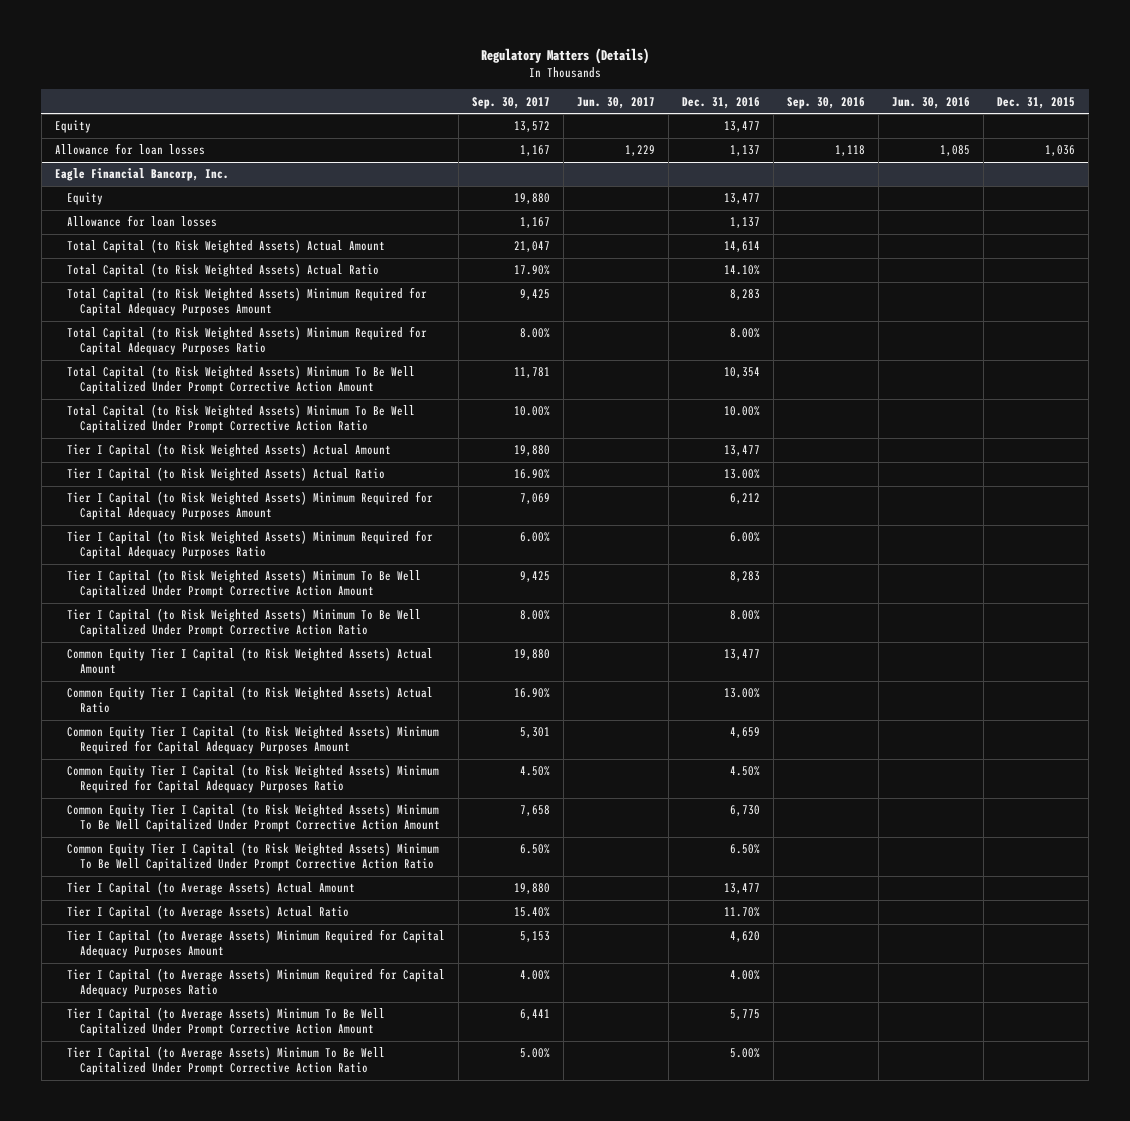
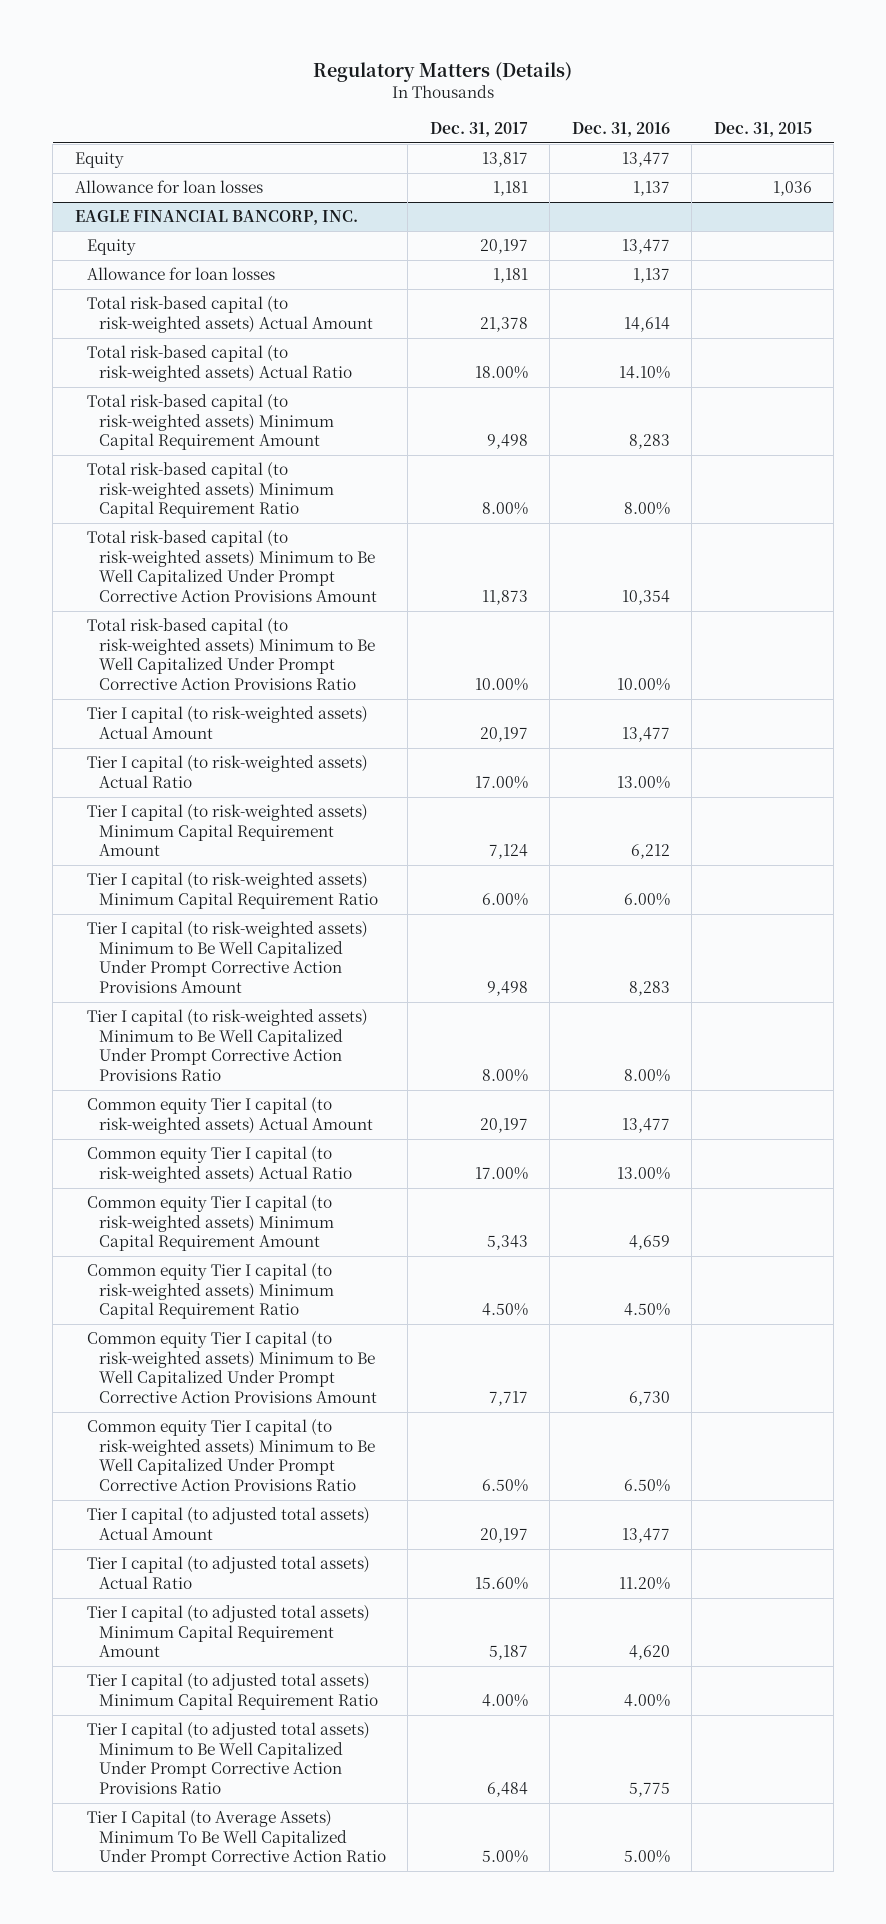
- | Sep. 30, 2017 | Jun. 30, 2017 | Dec. 31, 2016 | Sep. 30, 2016 | Jun. 30, 2016 | Dec. 31, 2015
+ | Dec. 31, 2017 | Dec. 31, 2016 | Dec. 31, 2015
- Eagle Financial Bancorp, Inc.
+ EAGLE FINANCIAL BANCORP, INC.
- Total Capital (to Risk Weighted Assets) Actual Amount | 21,047 | | 14,614 | | |
- Total Capital (to Risk Weighted Assets) Actual Ratio | 17.90% | | 14.10% | | |
- Total Capital (to Risk Weighted Assets) Minimum Required for Capital Adequacy Purposes Amount | 9,425 | | 8,283 | | |
- Total Capital (to Risk Weighted Assets) Minimum Required for Capital Adequacy Purposes Ratio | 8.00% | | 8.00% | | |
- Total Capital (to Risk Weighted Assets) Minimum To Be Well Capitalized Under Prompt Corrective Action Amount | 11,781 | | 10,354 | | |
- Total Capital (to Risk Weighted Assets) Minimum To Be Well Capitalized Under Prompt Corrective Action Ratio | 10.00% | | 10.00% | | |
- Tier I Capital (to Risk Weighted Assets) Actual Amount | 19,880 | | 13,477 | | |
- Tier I Capital (to Risk Weighted Assets) Actual Ratio | 16.90% | | 13.00% | | |
- Tier I Capital (to Risk Weighted Assets) Minimum Required for Capital Adequacy Purposes Amount | 7,069 | | 6,212 | | |
- Tier I Capital (to Risk Weighted Assets) Minimum Required for Capital Adequacy Purposes Ratio | 6.00% | | 6.00% | | |
- Tier I Capital (to Risk Weighted Assets) Minimum To Be Well Capitalized Under Prompt Corrective Action Amount | 9,425 | | 8,283 | | |
- Tier I Capital (to Risk Weighted Assets) Minimum To Be Well Capitalized Under Prompt Corrective Action Ratio | 8.00% | | 8.00% | | |
- Common Equity Tier I Capital (to Risk Weighted Assets) Actual Amount | 19,880 | | 13,477 | | |
- Common Equity Tier I Capital (to Risk Weighted Assets) Actual Ratio | 16.90% | | 13.00% | | |
- Common Equity Tier I Capital (to Risk Weighted Assets) Minimum Required for Capital Adequacy Purposes Amount | 5,301 | | 4,659 | | |
- Common Equity Tier I Capital (to Risk Weighted Assets) Minimum Required for Capital Adequacy Purposes Ratio | 4.50% | | 4.50% | | |
- Common Equity Tier I Capital (to Risk Weighted Assets) Minimum To Be Well Capitalized Under Prompt Corrective Action Amount | 7,658 | | 6,730 | | |
- Common Equity Tier I Capital (to Risk Weighted Assets) Minimum To Be Well Capitalized Under Prompt Corrective Action Ratio | 6.50% | | 6.50% | | |
- Tier I Capital (to Average Assets) Actual Amount | 19,880 | | 13,477 | | |
- Tier I Capital (to Average Assets) Actual Ratio | 15.40% | | 11.70% | | |
- Tier I Capital (to Average Assets) Minimum Required for Capital Adequacy Purposes Amount | 5,153 | | 4,620 | | |
- Tier I Capital (to Average Assets) Minimum Required for Capital Adequacy Purposes Ratio | 4.00% | | 4.00% | | |
- Tier I Capital (to Average Assets) Minimum To Be Well Capitalized Under Prompt Corrective Action Amount | 6,441 | | 5,775 | | |
+ Total risk-based capital (to risk-weighted assets) Actual Amount | 21,378 | 14,614 |
+ Total risk-based capital (to risk-weighted assets) Actual Ratio | 18.00% | 14.10% |
+ Total risk-based capital (to risk-weighted assets) Minimum Capital Requirement Amount | 9,498 | 8,283 |
+ Total risk-based capital (to risk-weighted assets) Minimum Capital Requirement Ratio | 8.00% | 8.00% |
+ Total risk-based capital (to risk-weighted assets) Minimum to Be Well Capitalized Under Prompt Corrective Action Provisions Amount | 11,873 | 10,354 |
+ Total risk-based capital (to risk-weighted assets) Minimum to Be Well Capitalized Under Prompt Corrective Action Provisions Ratio | 10.00% | 10.00% |
+ Tier I capital (to risk-weighted assets) Actual Amount | 20,197 | 13,477 |
+ Tier I capital (to risk-weighted assets) Actual Ratio | 17.00% | 13.00% |
+ Tier I capital (to risk-weighted assets) Minimum Capital Requirement Amount | 7,124 | 6,212 |
+ Tier I capital (to risk-weighted assets) Minimum Capital Requirement Ratio | 6.00% | 6.00% |
+ Tier I capital (to risk-weighted assets) Minimum to Be Well Capitalized Under Prompt Corrective Action Provisions Amount | 9,498 | 8,283 |
+ Tier I capital (to risk-weighted assets) Minimum to Be Well Capitalized Under Prompt Corrective Action Provisions Ratio | 8.00% | 8.00% |
+ Common equity Tier I capital (to risk-weighted assets) Actual Amount | 20,197 | 13,477 |
+ Common equity Tier I capital (to risk-weighted assets) Actual Ratio | 17.00% | 13.00% |
+ Common equity Tier I capital (to risk-weighted assets) Minimum Capital Requirement Amount | 5,343 | 4,659 |
+ Common equity Tier I capital (to risk-weighted assets) Minimum Capital Requirement Ratio | 4.50% | 4.50% |
+ Common equity Tier I capital (to risk-weighted assets) Minimum to Be Well Capitalized Under Prompt Corrective Action Provisions Amount | 7,717 | 6,730 |
+ Common equity Tier I capital (to risk-weighted assets) Minimum to Be Well Capitalized Under Prompt Corrective Action Provisions Ratio | 6.50% | 6.50% |
+ Tier I capital (to adjusted total assets) Actual Amount | 20,197 | 13,477 |
+ Tier I capital (to adjusted total assets) Actual Ratio | 15.60% | 11.20% |
+ Tier I capital (to adjusted total assets) Minimum Capital Requirement Amount | 5,187 | 4,620 |
+ Tier I capital (to adjusted total assets) Minimum Capital Requirement Ratio | 4.00% | 4.00% |
+ Tier I capital (to adjusted total assets) Minimum to Be Well Capitalized Under Prompt Corrective Action Provisions Ratio | 6,484 | 5,775 |

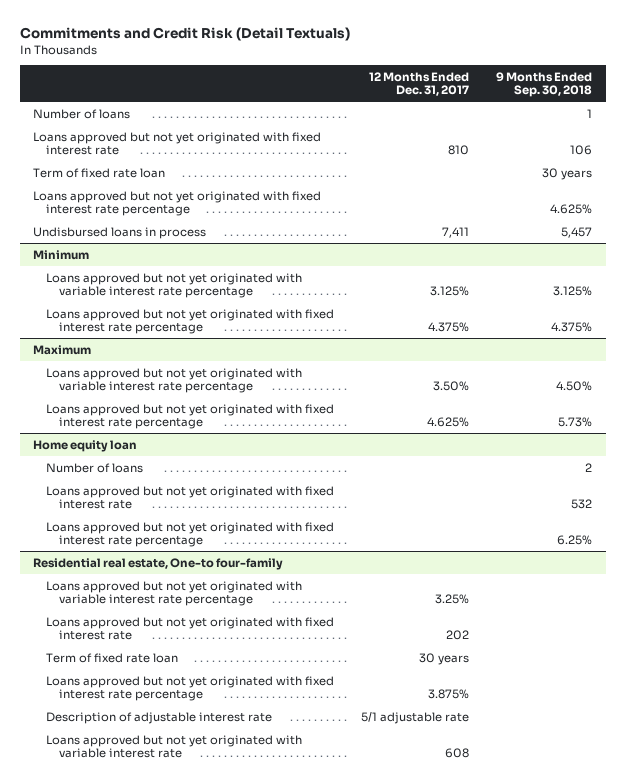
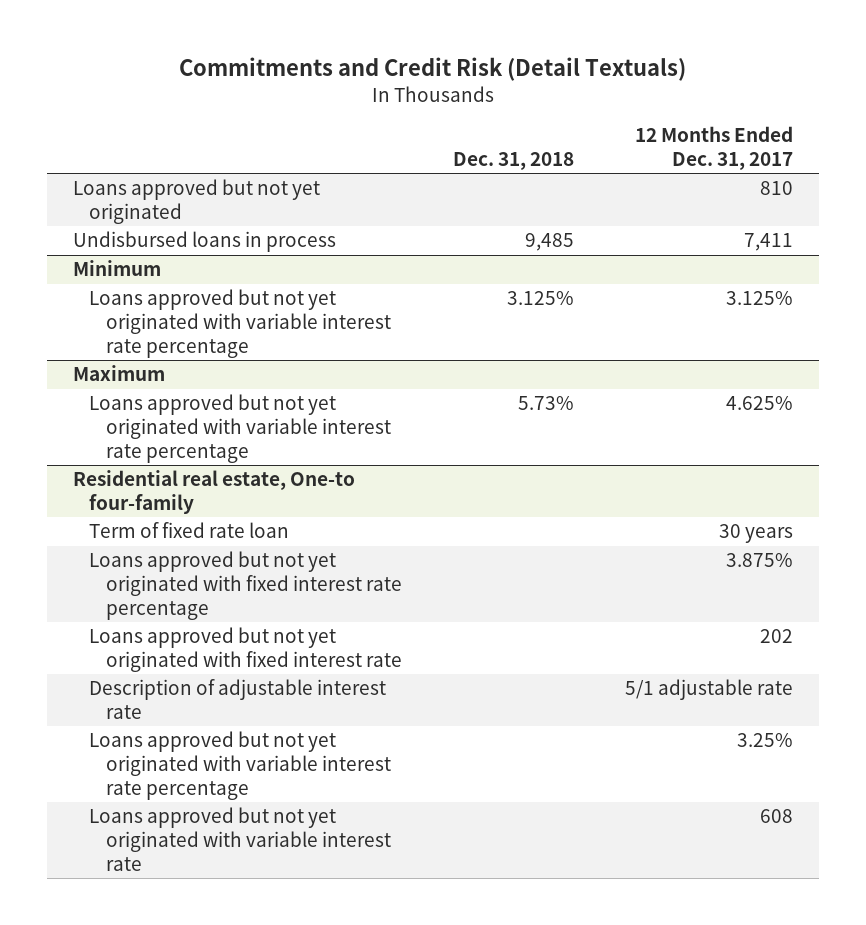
- | 12 Months Ended Dec. 31, 2017 | 9 Months Ended Sep. 30, 2018
+ | Dec. 31, 2018 | 12 Months Ended Dec. 31, 2017
- Number of loans | | 1
- Loans approved but not yet originated with fixed interest rate | 810 | 106
- Term of fixed rate loan | | 30 years
- Loans approved but not yet originated with fixed interest rate percentage | | 4.625%
+ Loans approved but not yet originated | | 810
@ Minimum
- Loans approved but not yet originated with fixed interest rate percentage | 4.375% | 4.375%
@ Maximum
- Loans approved but not yet originated with variable interest rate percentage | 3.50% | 4.50%
- Loans approved but not yet originated with fixed interest rate percentage | 4.625% | 5.73%
- Home equity loan
- Number of loans | | 2
- Loans approved but not yet originated with fixed interest rate | | 532
- Loans approved but not yet originated with fixed interest rate percentage | | 6.25%
@ Maximum
+ Loans approved but not yet originated with variable interest rate percentage | 5.73% | 4.625%
@ Residential real estate, One-to four-family
moved down: Loans approved but not yet originated with fixed interest rate | | 202
moved down: Loans approved but not yet originated with variable interest rate percentage | | 3.25%

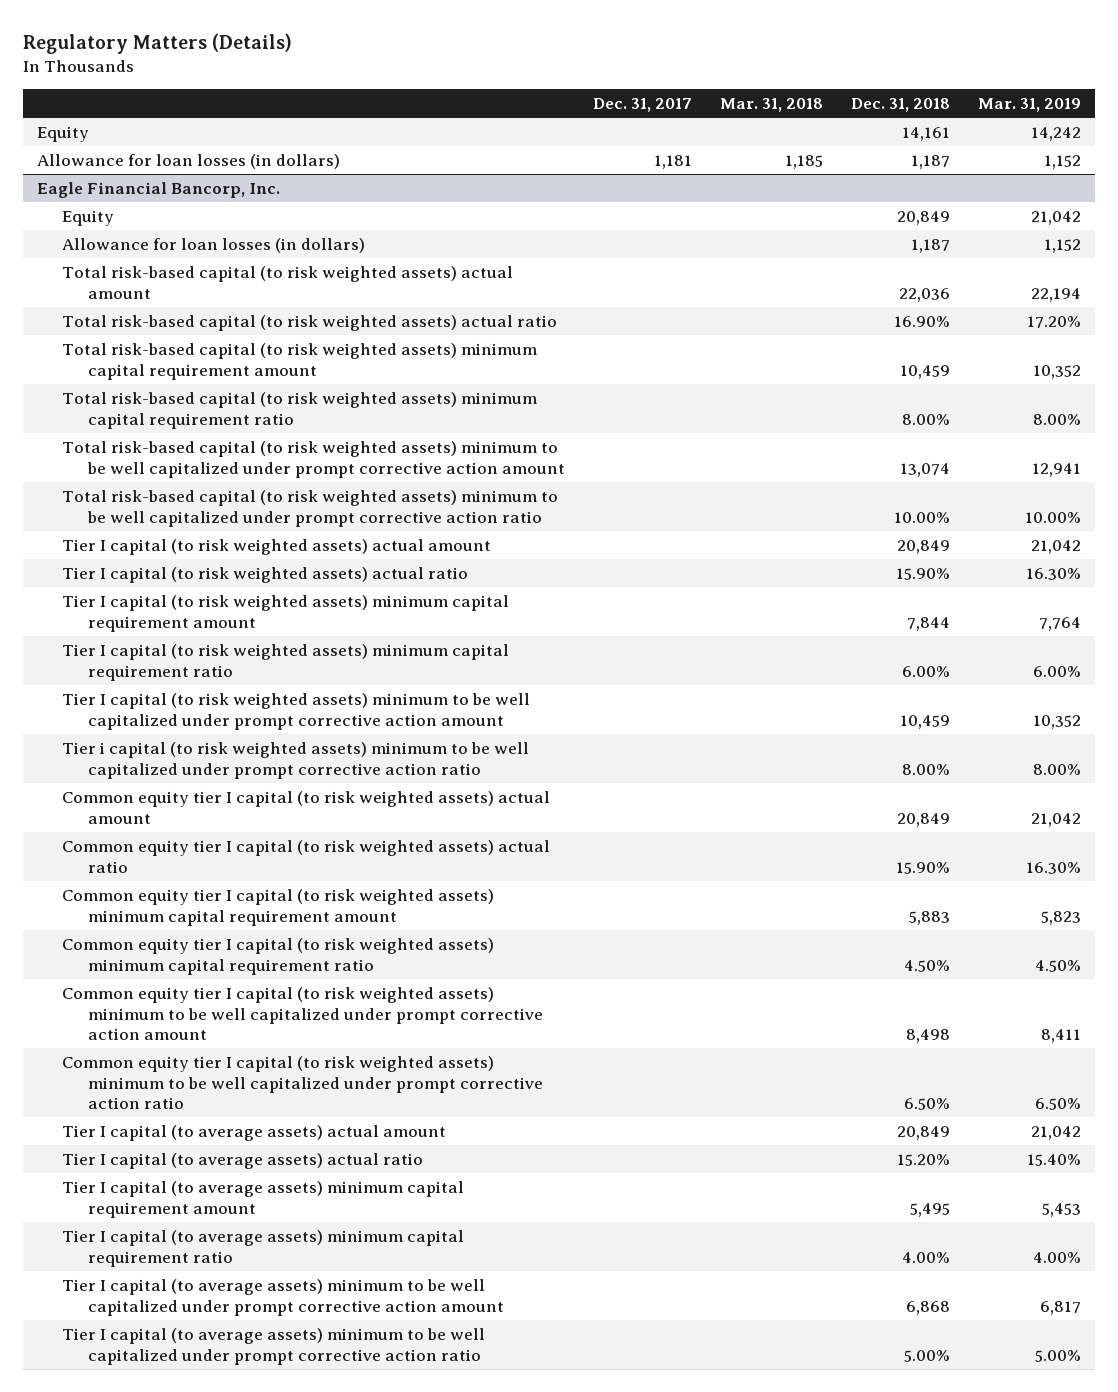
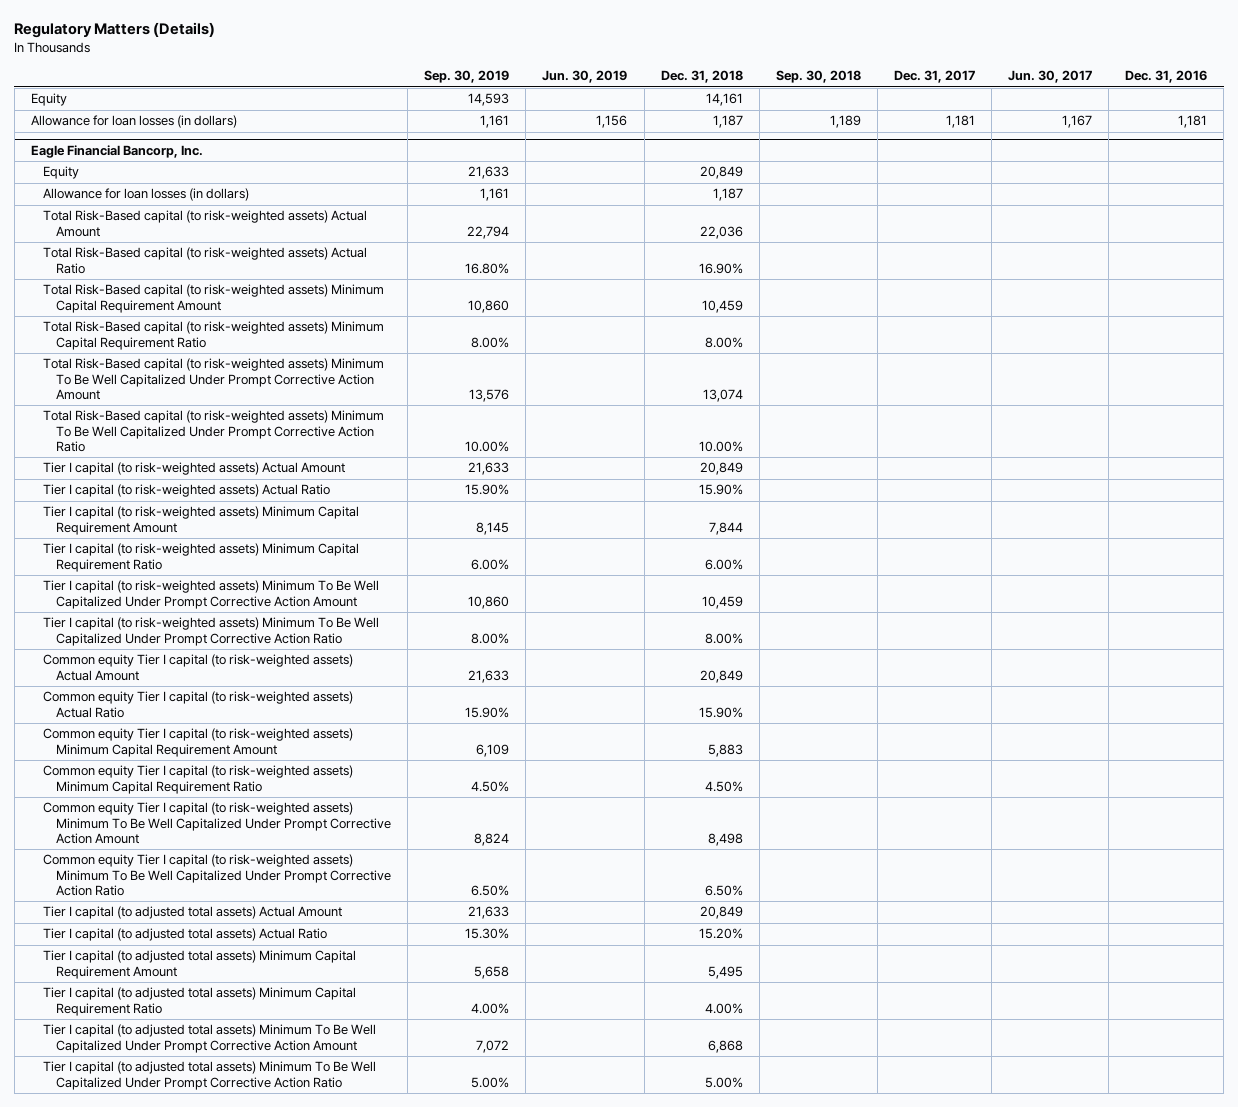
- | Dec. 31, 2017 | Mar. 31, 2018 | Dec. 31, 2018 | Mar. 31, 2019
+ | Sep. 30, 2019 | Jun. 30, 2019 | Dec. 31, 2018 | Sep. 30, 2018 | Dec. 31, 2017 | Jun. 30, 2017 | Dec. 31, 2016
@ Eagle Financial Bancorp, Inc.
- Total risk-based capital (to risk weighted assets) actual amount | | | 22,036 | 22,194
- Total risk-based capital (to risk weighted assets) actual ratio | | | 16.90% | 17.20%
- Total risk-based capital (to risk weighted assets) minimum capital requirement amount | | | 10,459 | 10,352
- Total risk-based capital (to risk weighted assets) minimum capital requirement ratio | | | 8.00% | 8.00%
- Total risk-based capital (to risk weighted assets) minimum to be well capitalized under prompt corrective action amount | | | 13,074 | 12,941
- Total risk-based capital (to risk weighted assets) minimum to be well capitalized under prompt corrective action ratio | | | 10.00% | 10.00%
- Tier I capital (to risk weighted assets) actual amount | | | 20,849 | 21,042
- Tier I capital (to risk weighted assets) actual ratio | | | 15.90% | 16.30%
- Tier I capital (to risk weighted assets) minimum capital requirement amount | | | 7,844 | 7,764
- Tier I capital (to risk weighted assets) minimum capital requirement ratio | | | 6.00% | 6.00%
- Tier I capital (to risk weighted assets) minimum to be well capitalized under prompt corrective action amount | | | 10,459 | 10,352
- Tier i capital (to risk weighted assets) minimum to be well capitalized under prompt corrective action ratio | | | 8.00% | 8.00%
- Common equity tier I capital (to risk weighted assets) actual amount | | | 20,849 | 21,042
- Common equity tier I capital (to risk weighted assets) actual ratio | | | 15.90% | 16.30%
- Common equity tier I capital (to risk weighted assets) minimum capital requirement amount | | | 5,883 | 5,823
- Common equity tier I capital (to risk weighted assets) minimum capital requirement ratio | | | 4.50% | 4.50%
- Common equity tier I capital (to risk weighted assets) minimum to be well capitalized under prompt corrective action amount | | | 8,498 | 8,411
- Common equity tier I capital (to risk weighted assets) minimum to be well capitalized under prompt corrective action ratio | | | 6.50% | 6.50%
- Tier I capital (to average assets) actual amount | | | 20,849 | 21,042
- Tier I capital (to average assets) actual ratio | | | 15.20% | 15.40%
- Tier I capital (to average assets) minimum capital requirement amount | | | 5,495 | 5,453
- Tier I capital (to average assets) minimum capital requirement ratio | | | 4.00% | 4.00%
- Tier I capital (to average assets) minimum to be well capitalized under prompt corrective action amount | | | 6,868 | 6,817
- Tier I capital (to average assets) minimum to be well capitalized under prompt corrective action ratio | | | 5.00% | 5.00%
+ Total Risk-Based capital (to risk-weighted assets) Actual Amount | 22,794 | | 22,036 | | | |
+ Total Risk-Based capital (to risk-weighted assets) Actual Ratio | 16.80% | | 16.90% | | | |
+ Total Risk-Based capital (to risk-weighted assets) Minimum Capital Requirement Amount | 10,860 | | 10,459 | | | |
+ Total Risk-Based capital (to risk-weighted assets) Minimum Capital Requirement Ratio | 8.00% | | 8.00% | | | |
+ Total Risk-Based capital (to risk-weighted assets) Minimum To Be Well Capitalized Under Prompt Corrective Action Amount | 13,576 | | 13,074 | | | |
+ Total Risk-Based capital (to risk-weighted assets) Minimum To Be Well Capitalized Under Prompt Corrective Action Ratio | 10.00% | | 10.00% | | | |
+ Tier I capital (to risk-weighted assets) Actual Amount | 21,633 | | 20,849 | | | |
+ Tier I capital (to risk-weighted assets) Actual Ratio | 15.90% | | 15.90% | | | |
+ Tier I capital (to risk-weighted assets) Minimum Capital Requirement Amount | 8,145 | | 7,844 | | | |
+ Tier I capital (to risk-weighted assets) Minimum Capital Requirement Ratio | 6.00% | | 6.00% | | | |
+ Tier I capital (to risk-weighted assets) Minimum To Be Well Capitalized Under Prompt Corrective Action Amount | 10,860 | | 10,459 | | | |
+ Tier I capital (to risk-weighted assets) Minimum To Be Well Capitalized Under Prompt Corrective Action Ratio | 8.00% | | 8.00% | | | |
+ Common equity Tier I capital (to risk-weighted assets) Actual Amount | 21,633 | | 20,849 | | | |
+ Common equity Tier I capital (to risk-weighted assets) Actual Ratio | 15.90% | | 15.90% | | | |
+ Common equity Tier I capital (to risk-weighted assets) Minimum Capital Requirement Amount | 6,109 | | 5,883 | | | |
+ Common equity Tier I capital (to risk-weighted assets) Minimum Capital Requirement Ratio | 4.50% | | 4.50% | | | |
+ Common equity Tier I capital (to risk-weighted assets) Minimum To Be Well Capitalized Under Prompt Corrective Action Amount | 8,824 | | 8,498 | | | |
+ Common equity Tier I capital (to risk-weighted assets) Minimum To Be Well Capitalized Under Prompt Corrective Action Ratio | 6.50% | | 6.50% | | | |
+ Tier I capital (to adjusted total assets) Actual Amount | 21,633 | | 20,849 | | | |
+ Tier I capital (to adjusted total assets) Actual Ratio | 15.30% | | 15.20% | | | |
+ Tier I capital (to adjusted total assets) Minimum Capital Requirement Amount | 5,658 | | 5,495 | | | |
+ Tier I capital (to adjusted total assets) Minimum Capital Requirement Ratio | 4.00% | | 4.00% | | | |
+ Tier I capital (to adjusted total assets) Minimum To Be Well Capitalized Under Prompt Corrective Action Amount | 7,072 | | 6,868 | | | |
+ Tier I capital (to adjusted total assets) Minimum To Be Well Capitalized Under Prompt Corrective Action Ratio | 5.00% | | 5.00% | | | |

